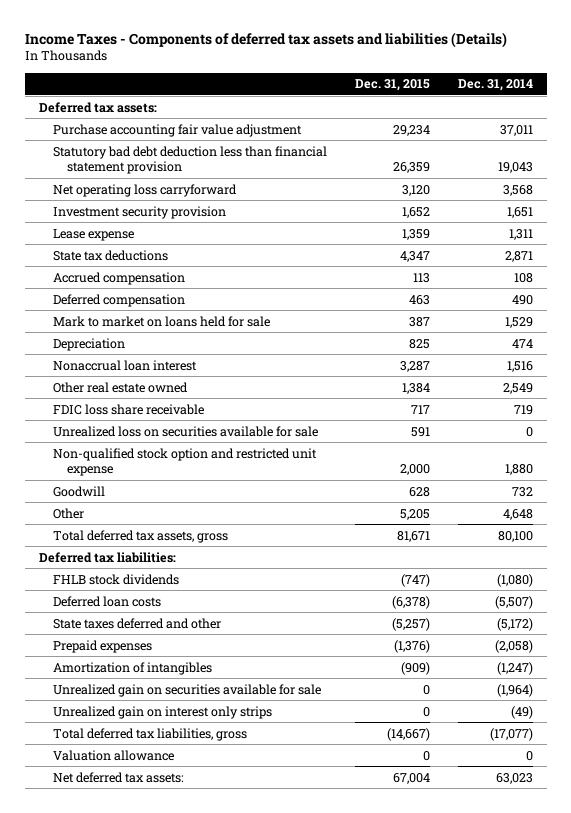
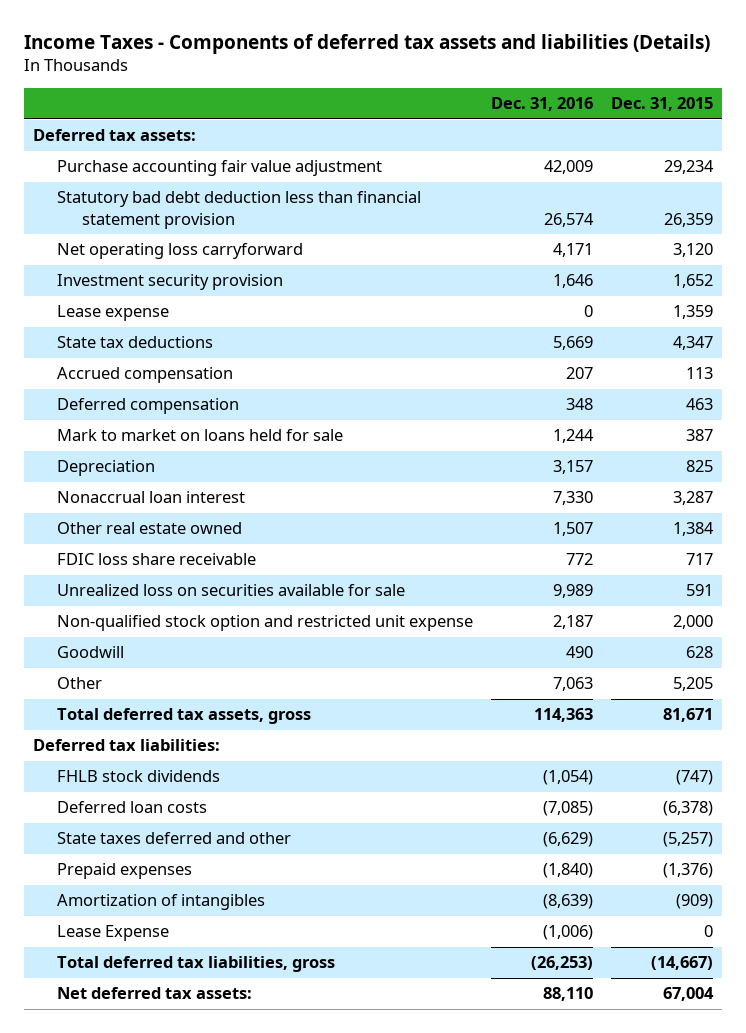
- | Dec. 31, 2015 | Dec. 31, 2014
+ | Dec. 31, 2016 | Dec. 31, 2015
- Unrealized gain on securities available for sale | 0 | (1,964)
- Unrealized gain on interest only strips | 0 | (49)
+ Lease Expense | (1,006) | 0
- Valuation allowance | 0 | 0

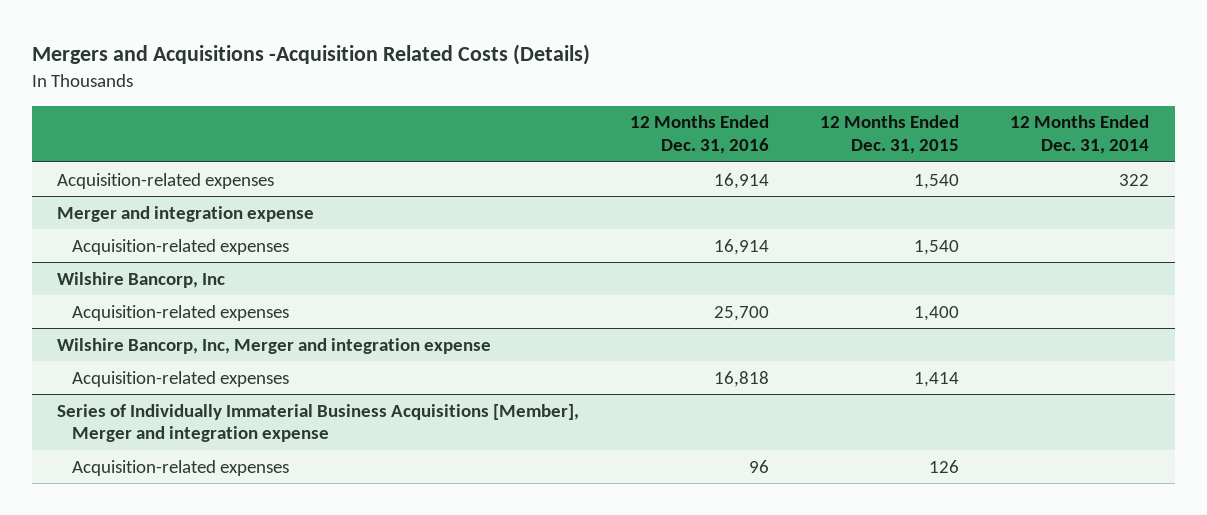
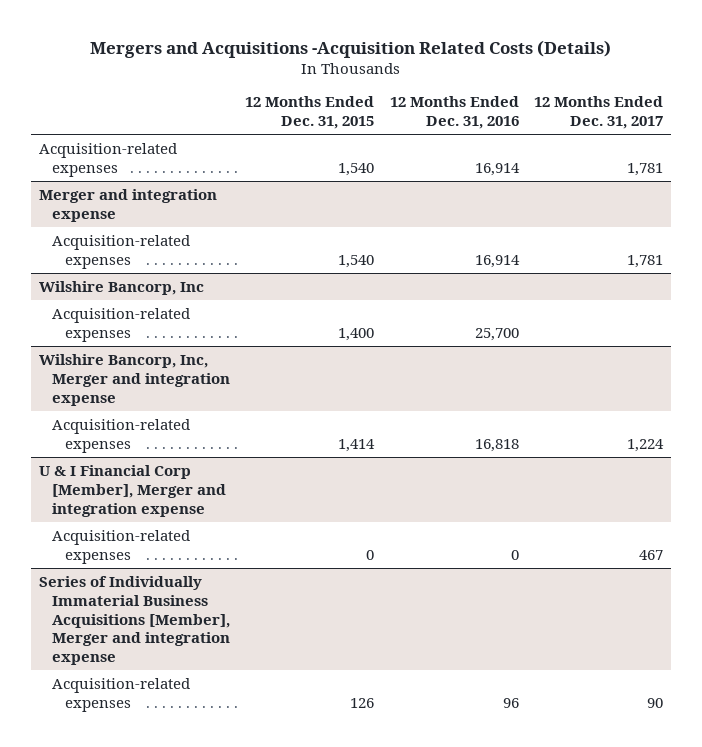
- | 12 Months Ended Dec. 31, 2016 | 12 Months Ended Dec. 31, 2015 | 12 Months Ended Dec. 31, 2014
+ | 12 Months Ended Dec. 31, 2015 | 12 Months Ended Dec. 31, 2016 | 12 Months Ended Dec. 31, 2017
+ U & I Financial Corp [Member], Merger and integration expense
+ Acquisition-related expenses | 0 | 0 | 467

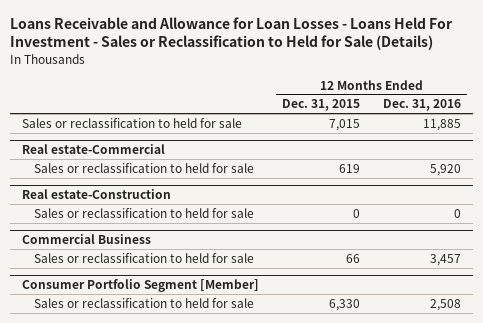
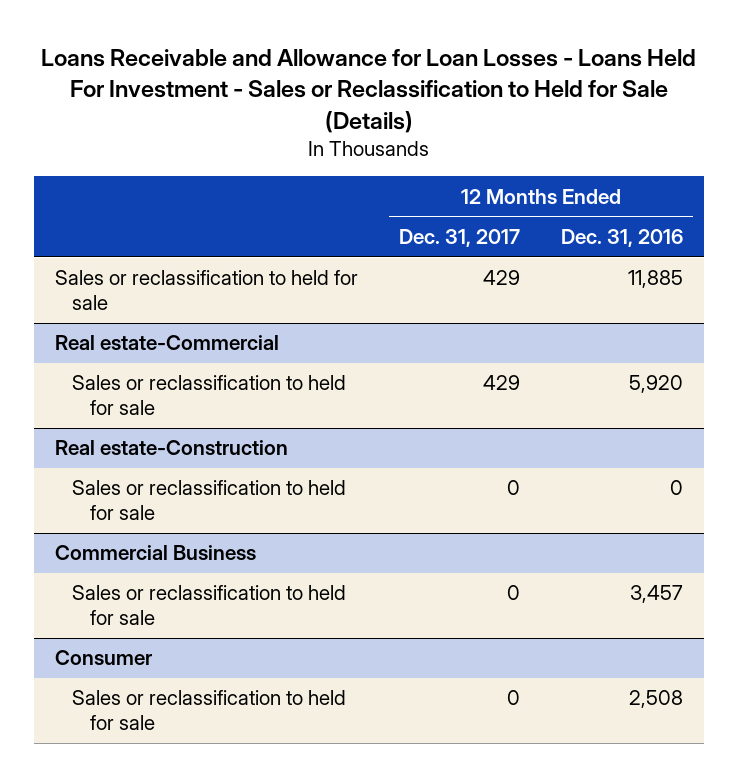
- | 12 Months Ended Dec. 31, 2015 | 12 Months Ended Dec. 31, 2016
+ | 12 Months Ended Dec. 31, 2017 | 12 Months Ended Dec. 31, 2016
- Consumer Portfolio Segment [Member]
+ Consumer

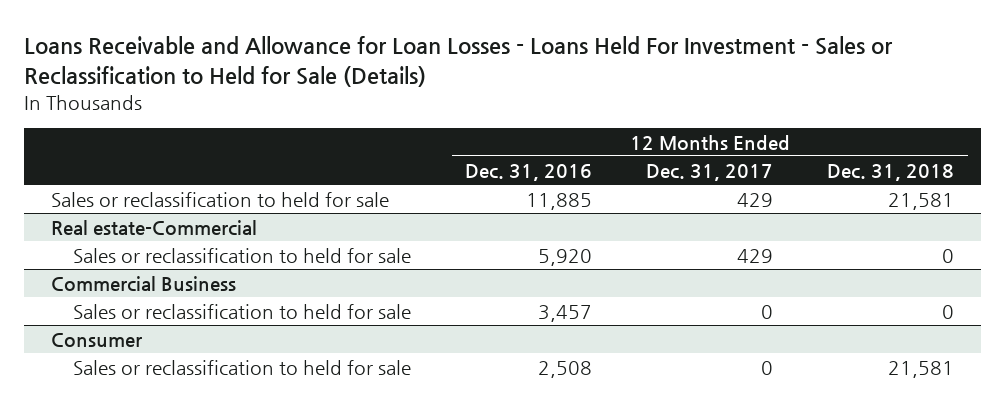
- | 12 Months Ended Dec. 31, 2017 | 12 Months Ended Dec. 31, 2016
+ | 12 Months Ended Dec. 31, 2016 | 12 Months Ended Dec. 31, 2017 | 12 Months Ended Dec. 31, 2018
- Real estate-Construction
- Sales or reclassification to held for sale | 0 | 0

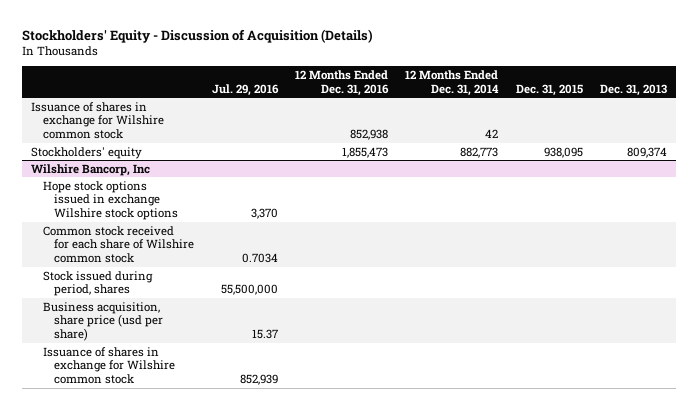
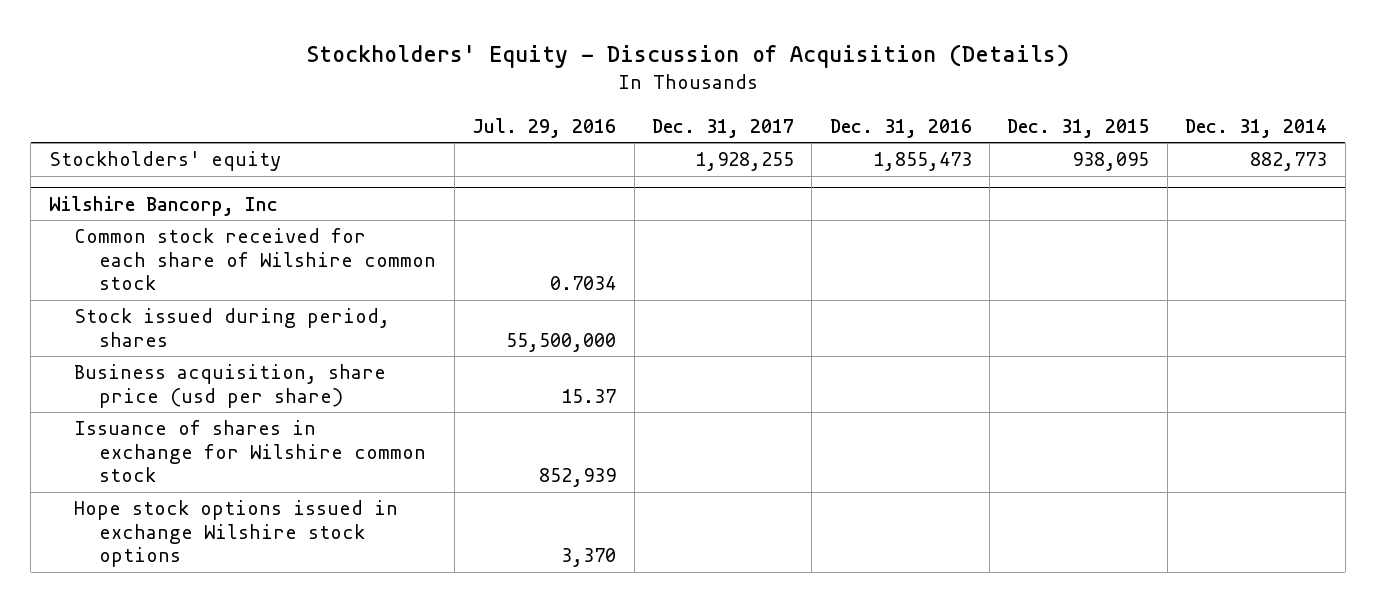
- | Jul. 29, 2016 | 12 Months Ended Dec. 31, 2016 | 12 Months Ended Dec. 31, 2014 | Dec. 31, 2015 | Dec. 31, 2013
+ | Jul. 29, 2016 | Dec. 31, 2017 | Dec. 31, 2016 | Dec. 31, 2015 | Dec. 31, 2014
- Issuance of shares in exchange for Wilshire common stock | | 852,938 | 42 | |
@ Wilshire Bancorp, Inc
moved down: Hope stock options issued in exchange Wilshire stock options | 3,370 | | | |

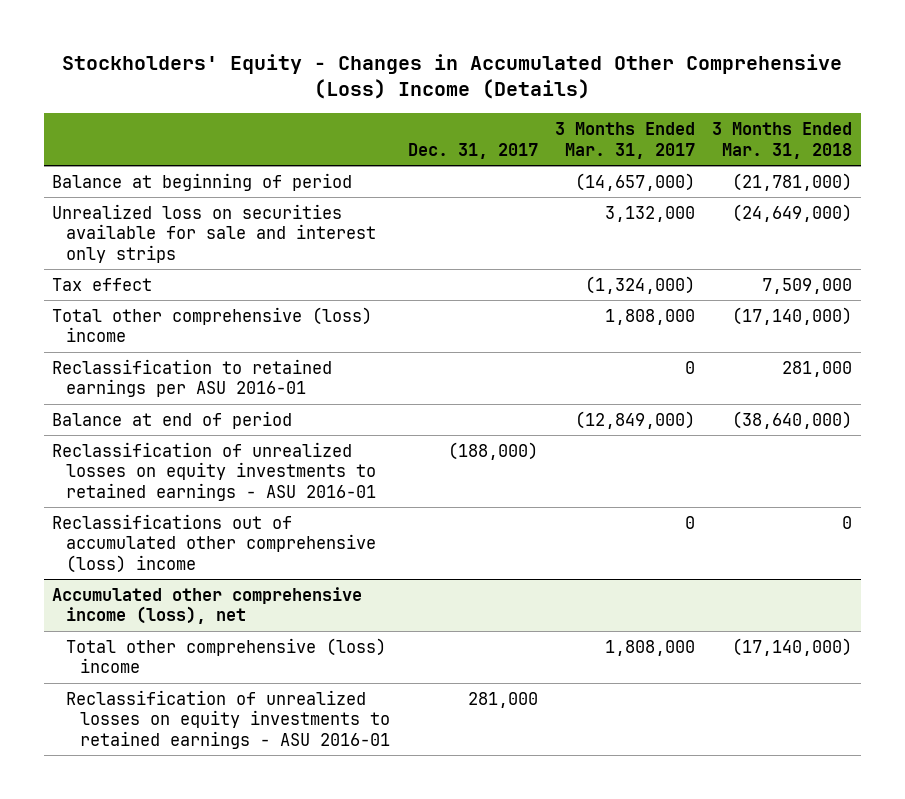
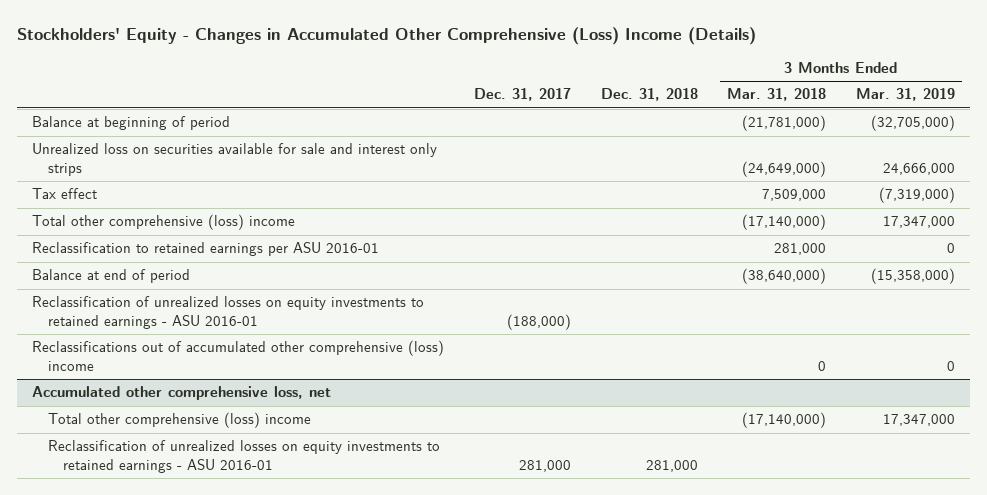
- | Dec. 31, 2017 | 3 Months Ended Mar. 31, 2017 | 3 Months Ended Mar. 31, 2018
+ | Dec. 31, 2017 | Dec. 31, 2018 | 3 Months Ended Mar. 31, 2018 | 3 Months Ended Mar. 31, 2019
- Accumulated other comprehensive income (loss), net
+ Accumulated other comprehensive loss, net

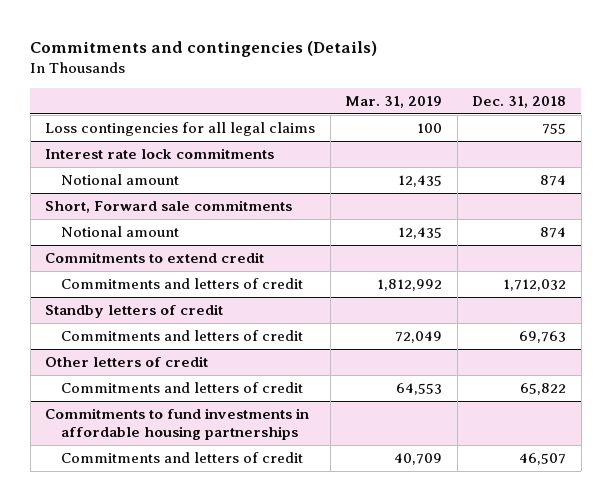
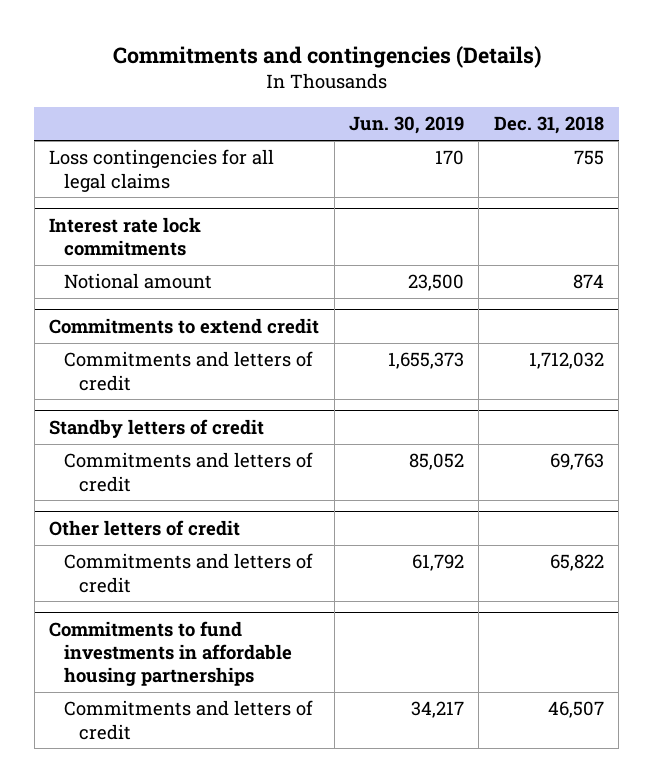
- | Mar. 31, 2019 | Dec. 31, 2018
+ | Jun. 30, 2019 | Dec. 31, 2018
- Short, Forward sale commitments
- Notional amount | 12,435 | 874

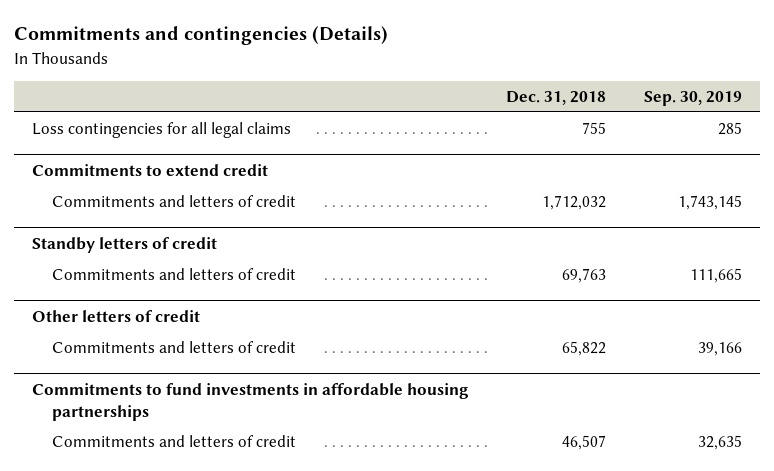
- | Jun. 30, 2019 | Dec. 31, 2018
+ | Dec. 31, 2018 | Sep. 30, 2019
- Interest rate lock commitments
- Notional amount | 23,500 | 874

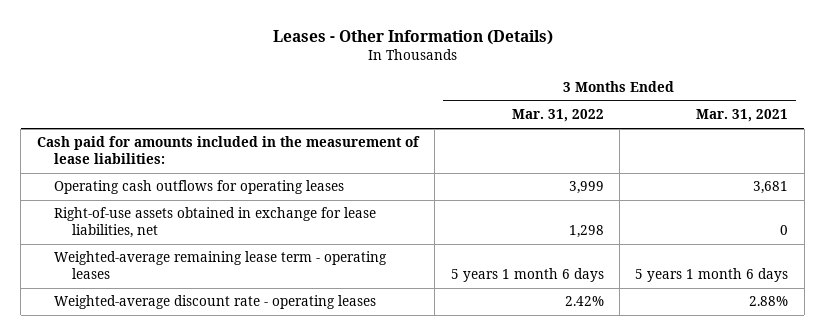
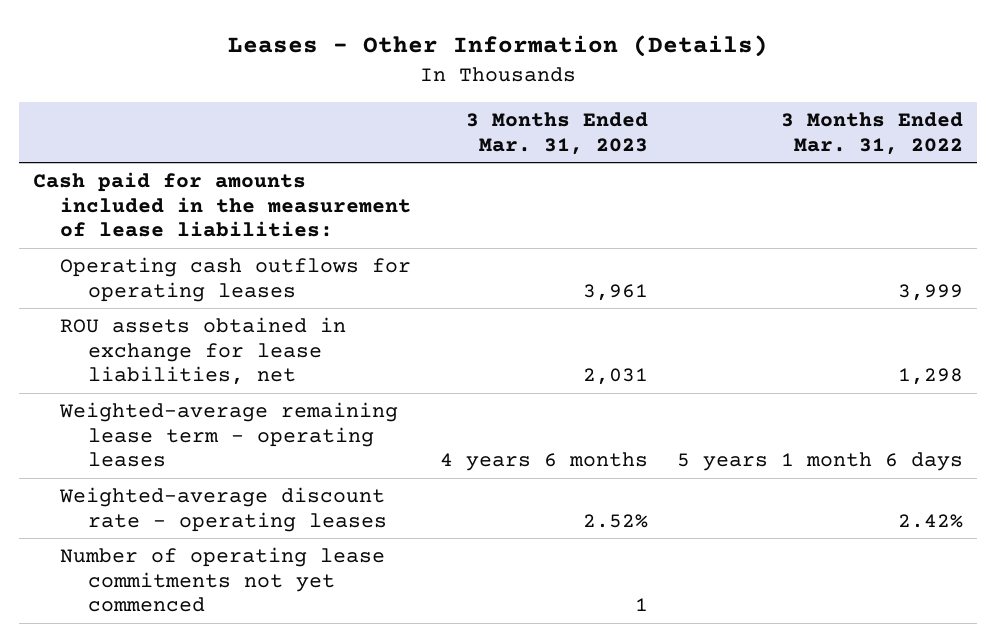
- | 3 Months Ended Mar. 31, 2022 | 3 Months Ended Mar. 31, 2021
+ | 3 Months Ended Mar. 31, 2023 | 3 Months Ended Mar. 31, 2022
- Right-of-use assets obtained in exchange for lease liabilities, net | 1,298 | 0
+ ROU assets obtained in exchange for lease liabilities, net | 2,031 | 1,298
+ Number of operating lease commitments not yet commenced | 1 |

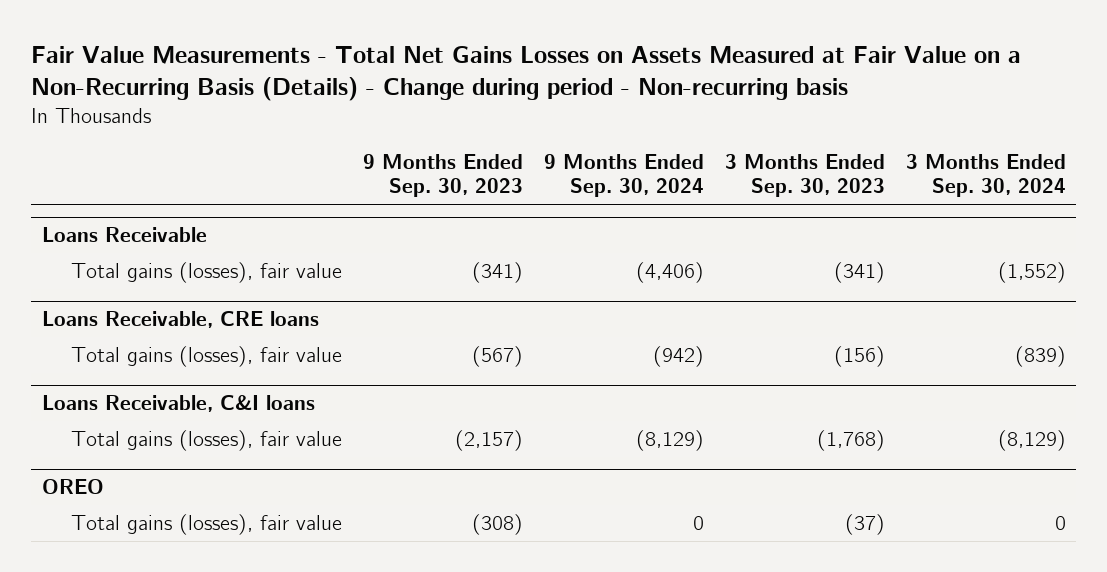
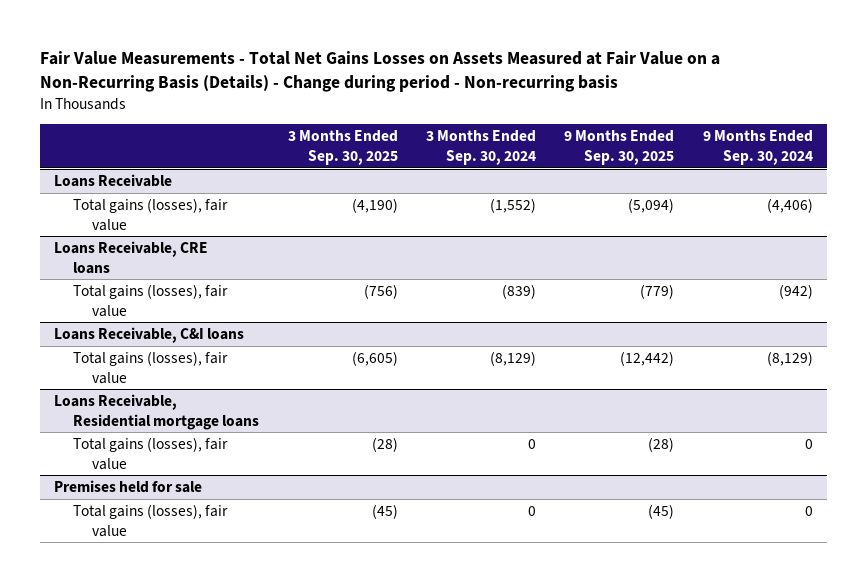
- | 9 Months Ended Sep. 30, 2023 | 9 Months Ended Sep. 30, 2024 | 3 Months Ended Sep. 30, 2023 | 3 Months Ended Sep. 30, 2024
+ | 3 Months Ended Sep. 30, 2025 | 3 Months Ended Sep. 30, 2024 | 9 Months Ended Sep. 30, 2025 | 9 Months Ended Sep. 30, 2024
- OREO
+ Loans Receivable, Residential mortgage loans
+ Premises held for sale
+ Total gains (losses), fair value | (45) | 0 | (45) | 0

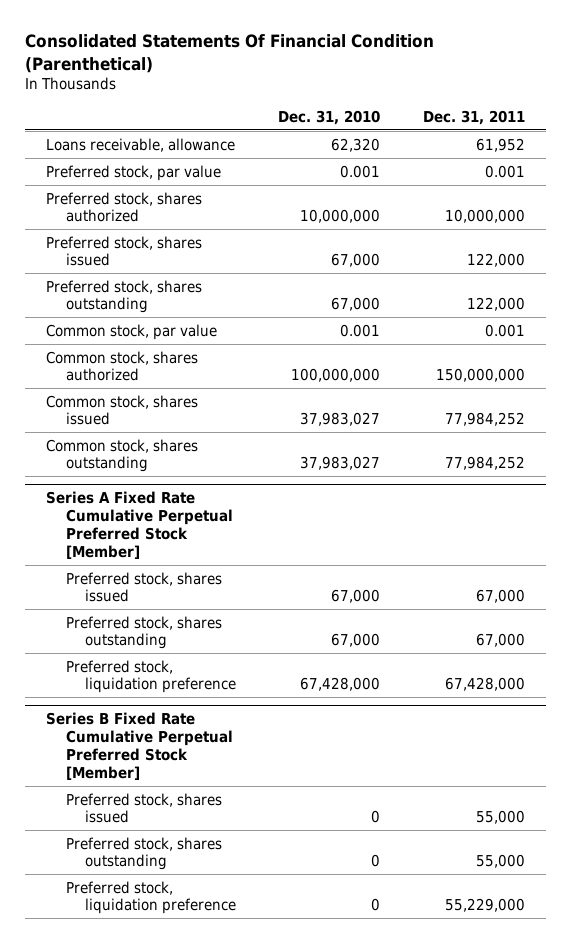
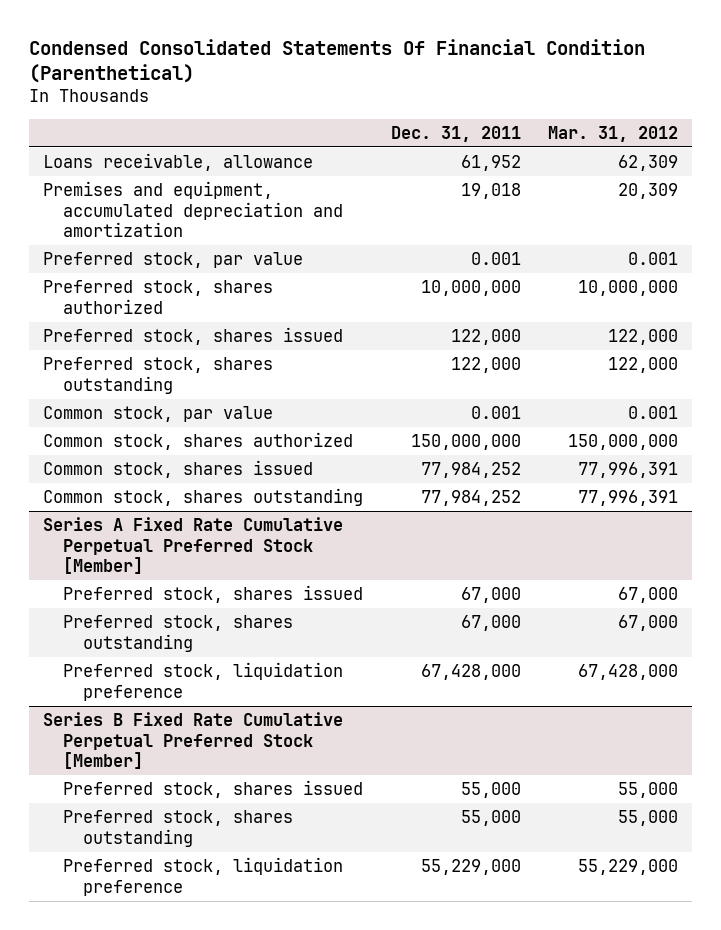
- Consolidated Statements Of Financial Condition (Parenthetical)
+ Condensed Consolidated Statements Of Financial Condition (Parenthetical)
- | Dec. 31, 2010 | Dec. 31, 2011
+ | Dec. 31, 2011 | Mar. 31, 2012
+ Premises and equipment, accumulated depreciation and amortization | 19,018 | 20,309

